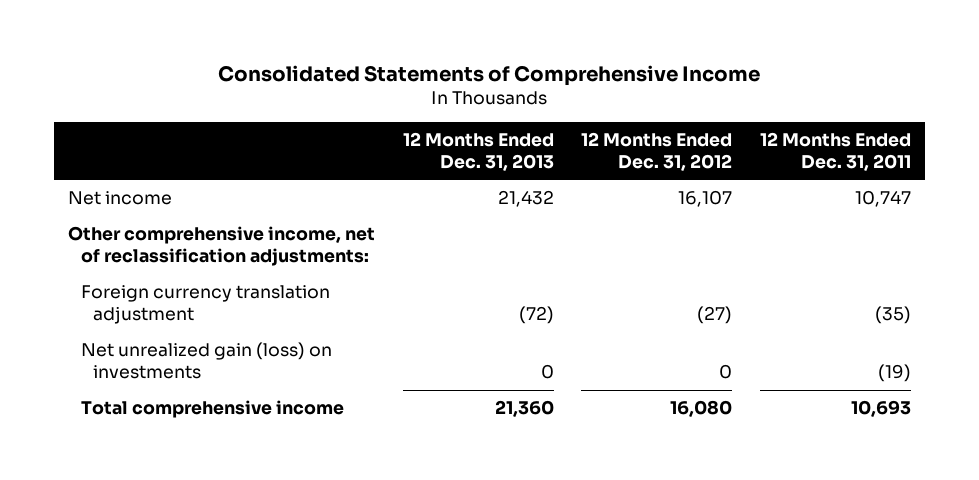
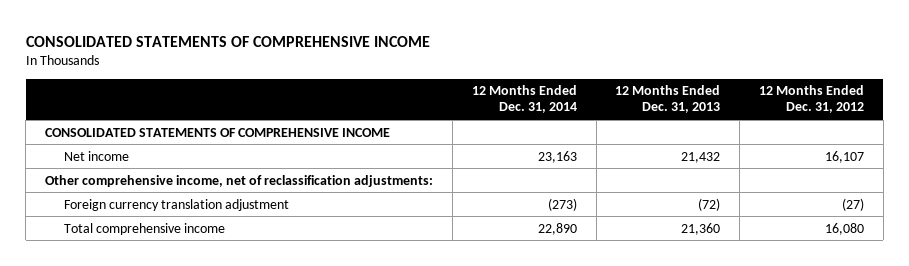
- Consolidated Statements of Comprehensive Income
+ CONSOLIDATED STATEMENTS OF COMPREHENSIVE INCOME
- | 12 Months Ended Dec. 31, 2013 | 12 Months Ended Dec. 31, 2012 | 12 Months Ended Dec. 31, 2011
+ | 12 Months Ended Dec. 31, 2014 | 12 Months Ended Dec. 31, 2013 | 12 Months Ended Dec. 31, 2012
+ CONSOLIDATED STATEMENTS OF COMPREHENSIVE INCOME
- Net unrealized gain (loss) on investments | 0 | 0 | (19)

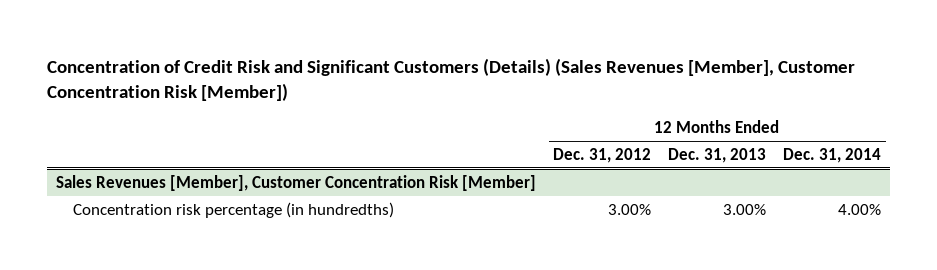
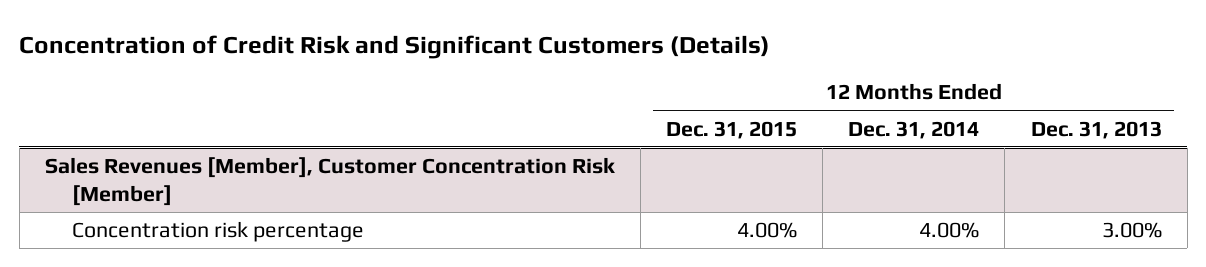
- Concentration of Credit Risk and Significant Customers (Details) (Sales Revenues [Member], Customer Concentration Risk [Member])
+ Concentration of Credit Risk and Significant Customers (Details)
- | 12 Months Ended Dec. 31, 2012 | 12 Months Ended Dec. 31, 2013 | 12 Months Ended Dec. 31, 2014
+ | 12 Months Ended Dec. 31, 2015 | 12 Months Ended Dec. 31, 2014 | 12 Months Ended Dec. 31, 2013
@ Sales Revenues [Member], Customer Concentration Risk [Member]
- Concentration risk percentage (in hundredths) | 3.00% | 3.00% | 4.00%
+ Concentration risk percentage | 4.00% | 4.00% | 3.00%

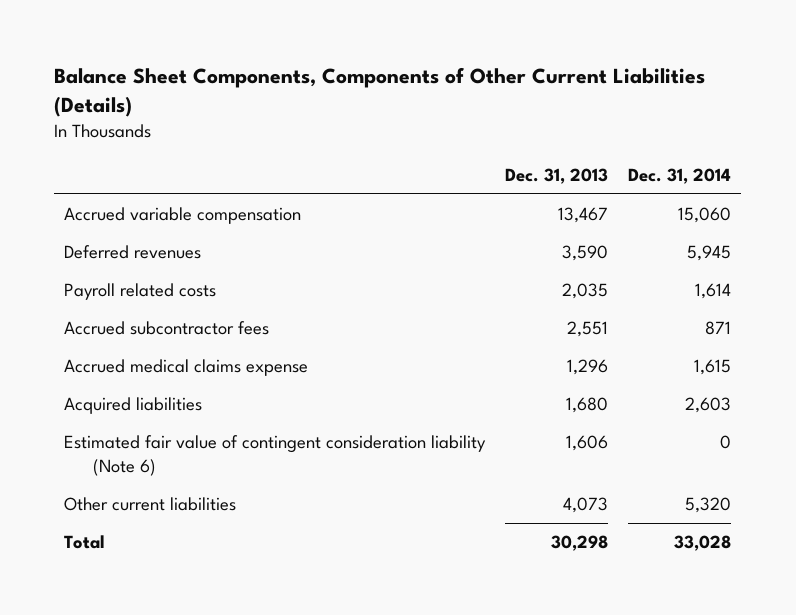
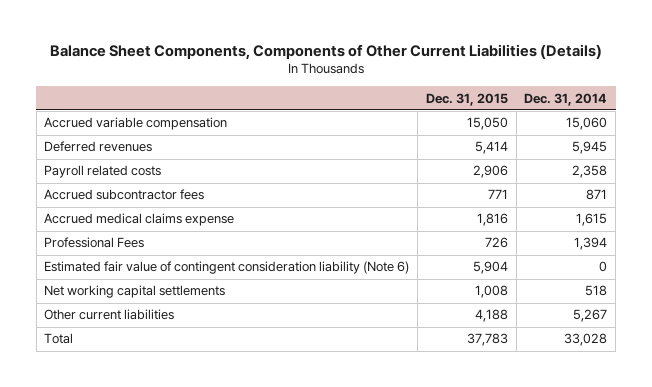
- | Dec. 31, 2013 | Dec. 31, 2014
+ | Dec. 31, 2015 | Dec. 31, 2014
- Payroll related costs | 2,035 | 1,614
+ Payroll related costs | 2,906 | 2,358
- Acquired liabilities | 1,680 | 2,603
+ Professional Fees | 726 | 1,394
- Other current liabilities | 4,073 | 5,320
+ Net working capital settlements | 1,008 | 518
+ Other current liabilities | 4,188 | 5,267

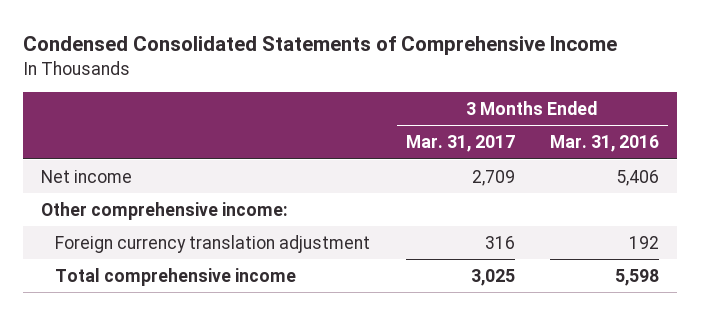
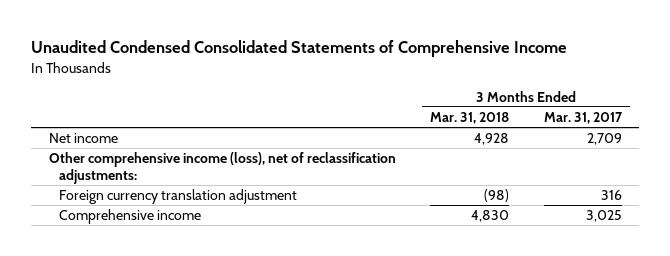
- Condensed Consolidated Statements of Comprehensive Income
+ Unaudited Condensed Consolidated Statements of Comprehensive Income
- | 3 Months Ended Mar. 31, 2017 | 3 Months Ended Mar. 31, 2016
+ | 3 Months Ended Mar. 31, 2018 | 3 Months Ended Mar. 31, 2017
- Other comprehensive income:
+ Other comprehensive income (loss), net of reclassification adjustments:
- Total comprehensive income | 3,025 | 5,598
+ Comprehensive income | 4,830 | 3,025

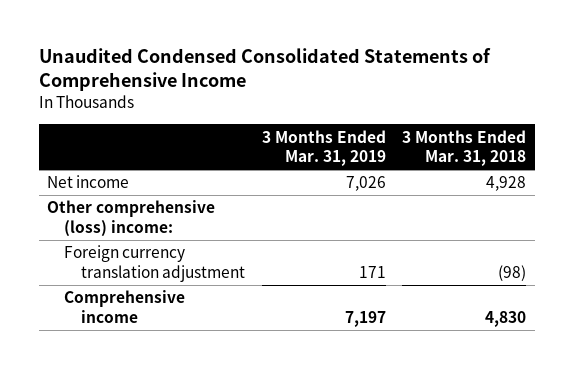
- | 3 Months Ended Mar. 31, 2018 | 3 Months Ended Mar. 31, 2017
+ | 3 Months Ended Mar. 31, 2019 | 3 Months Ended Mar. 31, 2018
- Other comprehensive income (loss), net of reclassification adjustments:
+ Other comprehensive (loss) income:

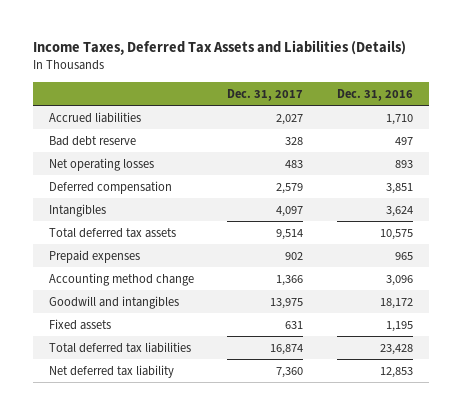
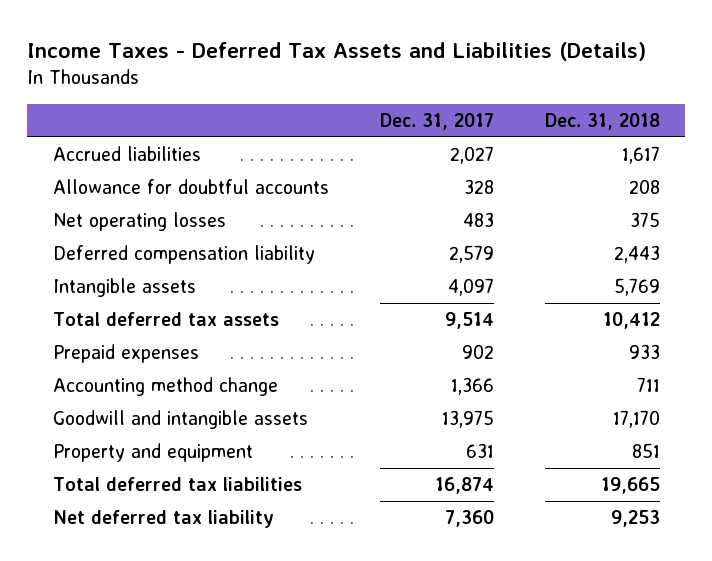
- Income Taxes, Deferred Tax Assets and Liabilities (Details)
+ Income Taxes - Deferred Tax Assets and Liabilities (Details)
- | Dec. 31, 2017 | Dec. 31, 2016
+ | Dec. 31, 2017 | Dec. 31, 2018
- Bad debt reserve | 328 | 497
+ Allowance for doubtful accounts | 328 | 208
- Deferred compensation | 2,579 | 3,851
- Intangibles | 4,097 | 3,624
+ Deferred compensation liability | 2,579 | 2,443
+ Intangible assets | 4,097 | 5,769
- Goodwill and intangibles | 13,975 | 18,172
- Fixed assets | 631 | 1,195
+ Goodwill and intangible assets | 13,975 | 17,170
+ Property and equipment | 631 | 851

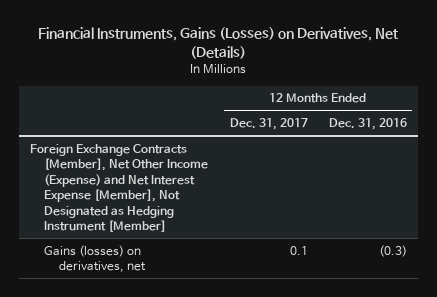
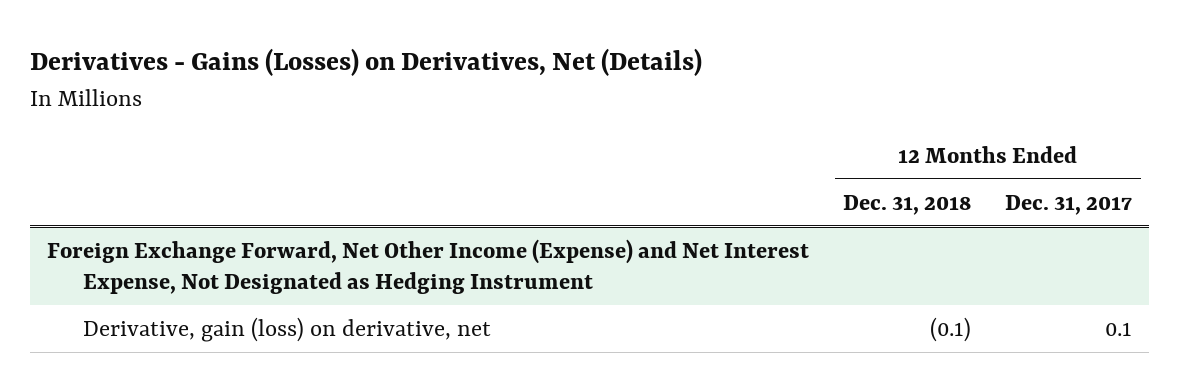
- Financial Instruments, Gains (Losses) on Derivatives, Net (Details)
+ Derivatives - Gains (Losses) on Derivatives, Net (Details)
- | 12 Months Ended Dec. 31, 2017 | 12 Months Ended Dec. 31, 2016
+ | 12 Months Ended Dec. 31, 2018 | 12 Months Ended Dec. 31, 2017
- Foreign Exchange Contracts [Member], Net Other Income (Expense) and Net Interest Expense [Member], Not Designated as Hedging Instrument [Member]
- Gains (losses) on derivatives, net | 0.1 | (0.3)
+ Foreign Exchange Forward, Net Other Income (Expense) and Net Interest Expense, Not Designated as Hedging Instrument
+ Derivative, gain (loss) on derivative, net | (0.1) | 0.1

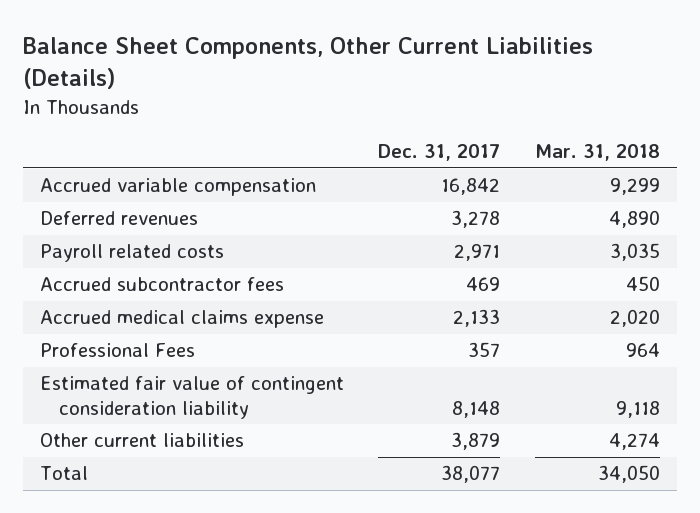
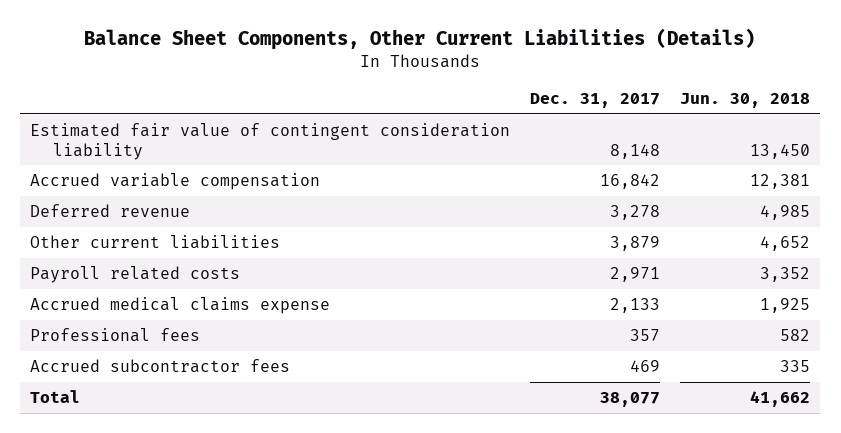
- | Dec. 31, 2017 | Mar. 31, 2018
+ | Dec. 31, 2017 | Jun. 30, 2018
moved up: Estimated fair value of contingent consideration liability | 8,148 | 13,450
- Deferred revenues | 3,278 | 4,890
+ Deferred revenue | 3,278 | 4,985
moved up: Other current liabilities | 3,879 | 4,652
- Professional Fees | 357 | 964
+ Professional fees | 357 | 582
moved down: Accrued subcontractor fees | 469 | 335

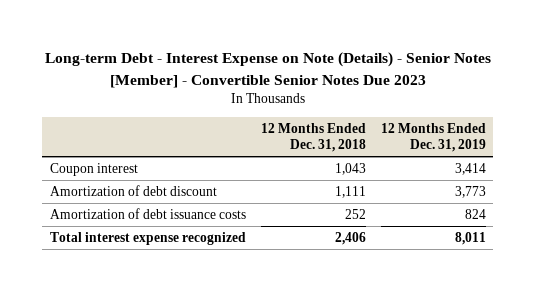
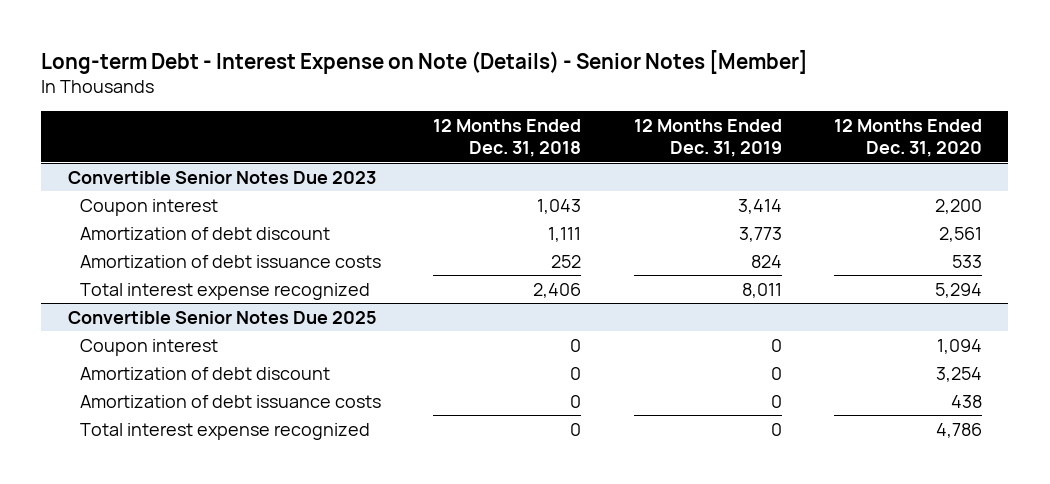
- Long-term Debt - Interest Expense on Note (Details) - Senior Notes [Member] - Convertible Senior Notes Due 2023
+ Long-term Debt - Interest Expense on Note (Details) - Senior Notes [Member]
- | 12 Months Ended Dec. 31, 2018 | 12 Months Ended Dec. 31, 2019
+ | 12 Months Ended Dec. 31, 2018 | 12 Months Ended Dec. 31, 2019 | 12 Months Ended Dec. 31, 2020
+ Convertible Senior Notes Due 2023
+ Convertible Senior Notes Due 2025
+ Coupon interest | 0 | 0 | 1,094
+ Amortization of debt discount | 0 | 0 | 3,254
+ Amortization of debt issuance costs | 0 | 0 | 438
+ Total interest expense recognized | 0 | 0 | 4,786

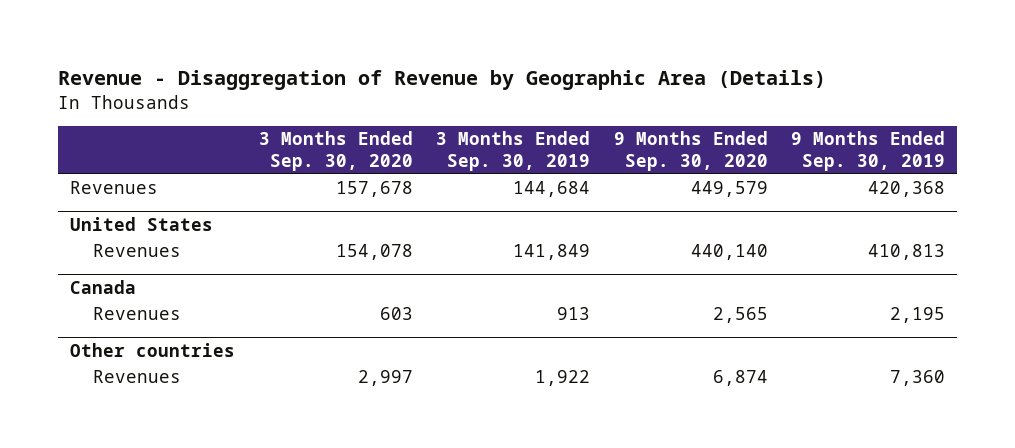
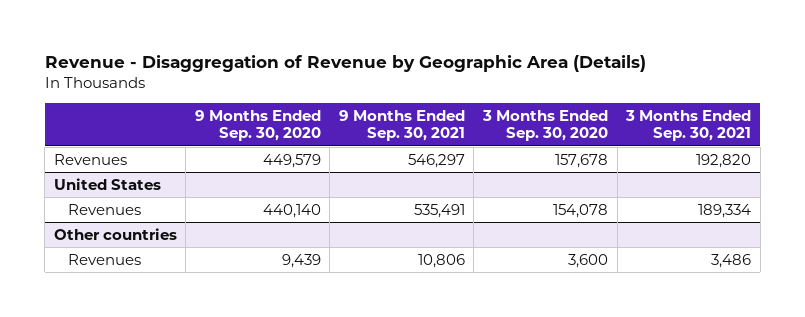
- | 3 Months Ended Sep. 30, 2020 | 3 Months Ended Sep. 30, 2019 | 9 Months Ended Sep. 30, 2020 | 9 Months Ended Sep. 30, 2019
+ | 9 Months Ended Sep. 30, 2020 | 9 Months Ended Sep. 30, 2021 | 3 Months Ended Sep. 30, 2020 | 3 Months Ended Sep. 30, 2021
- Canada
- Revenues | 603 | 913 | 2,565 | 2,195
@ Other countries
- Revenues | 2,997 | 1,922 | 6,874 | 7,360
+ Revenues | 9,439 | 10,806 | 3,600 | 3,486

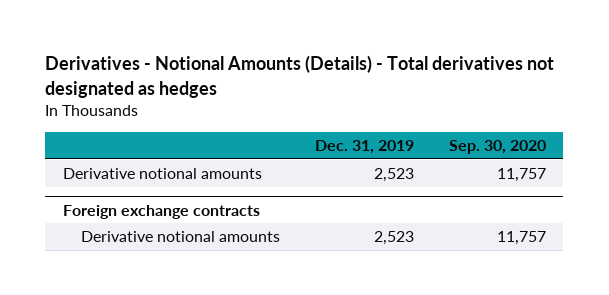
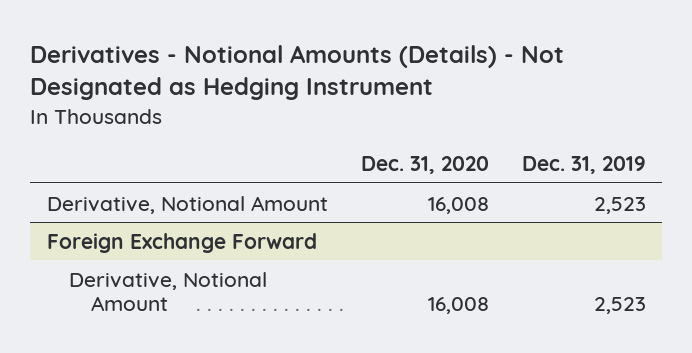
- Derivatives - Notional Amounts (Details) - Total derivatives not designated as hedges
+ Derivatives - Notional Amounts (Details) - Not Designated as Hedging Instrument
- | Dec. 31, 2019 | Sep. 30, 2020
+ | Dec. 31, 2020 | Dec. 31, 2019
- Derivative notional amounts | 2,523 | 11,757
- Foreign exchange contracts
- Derivative notional amounts | 2,523 | 11,757
+ Derivative, Notional Amount | 16,008 | 2,523
+ Foreign Exchange Forward
+ Derivative, Notional Amount | 16,008 | 2,523

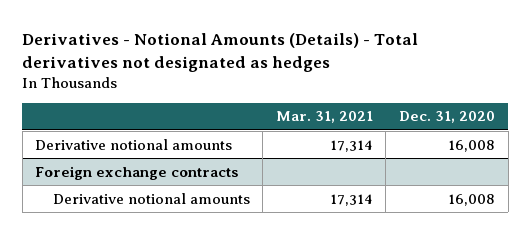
- Derivatives - Notional Amounts (Details) - Not Designated as Hedging Instrument
+ Derivatives - Notional Amounts (Details) - Total derivatives not designated as hedges
- | Dec. 31, 2020 | Dec. 31, 2019
+ | Mar. 31, 2021 | Dec. 31, 2020
- Derivative, Notional Amount | 16,008 | 2,523
- Foreign Exchange Forward
- Derivative, Notional Amount | 16,008 | 2,523
+ Derivative notional amounts | 17,314 | 16,008
+ Foreign exchange contracts
+ Derivative notional amounts | 17,314 | 16,008

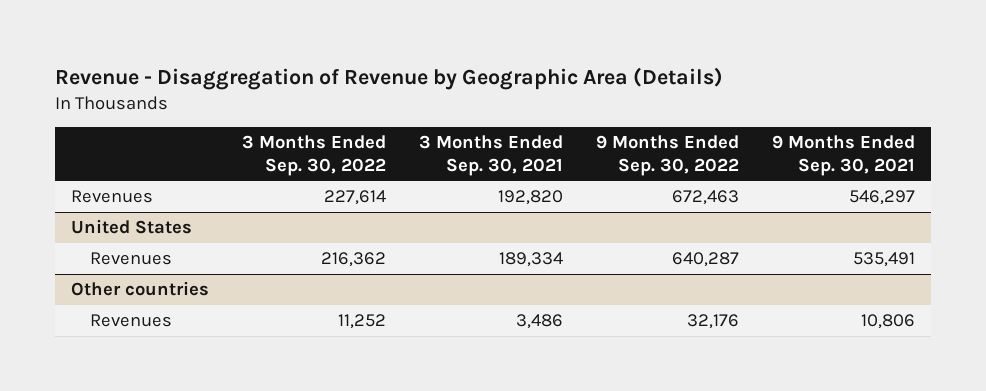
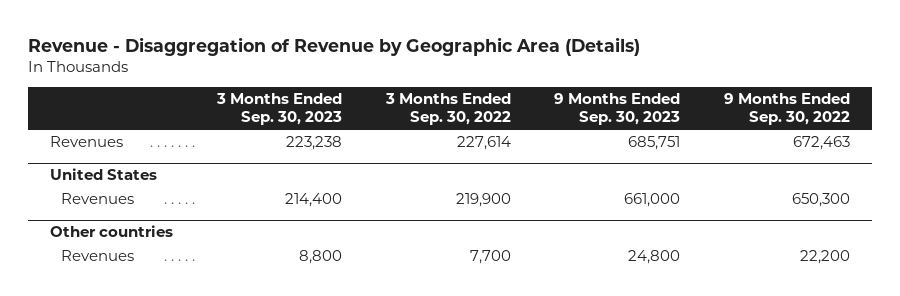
- | 3 Months Ended Sep. 30, 2022 | 3 Months Ended Sep. 30, 2021 | 9 Months Ended Sep. 30, 2022 | 9 Months Ended Sep. 30, 2021
+ | 3 Months Ended Sep. 30, 2023 | 3 Months Ended Sep. 30, 2022 | 9 Months Ended Sep. 30, 2023 | 9 Months Ended Sep. 30, 2022
@ United States
- Revenues | 216,362 | 189,334 | 640,287 | 535,491
+ Revenues | 214,400 | 219,900 | 661,000 | 650,300
@ Other countries
- Revenues | 11,252 | 3,486 | 32,176 | 10,806
+ Revenues | 8,800 | 7,700 | 24,800 | 22,200

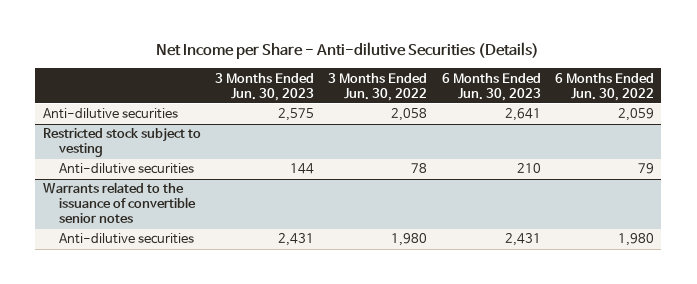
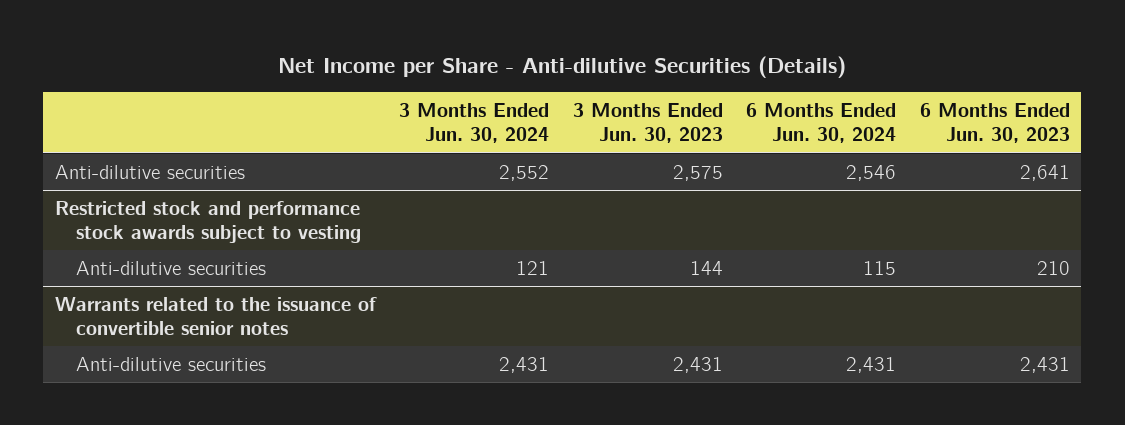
- | 3 Months Ended Jun. 30, 2023 | 3 Months Ended Jun. 30, 2022 | 6 Months Ended Jun. 30, 2023 | 6 Months Ended Jun. 30, 2022
+ | 3 Months Ended Jun. 30, 2024 | 3 Months Ended Jun. 30, 2023 | 6 Months Ended Jun. 30, 2024 | 6 Months Ended Jun. 30, 2023
- Restricted stock subject to vesting
+ Restricted stock and performance stock awards subject to vesting

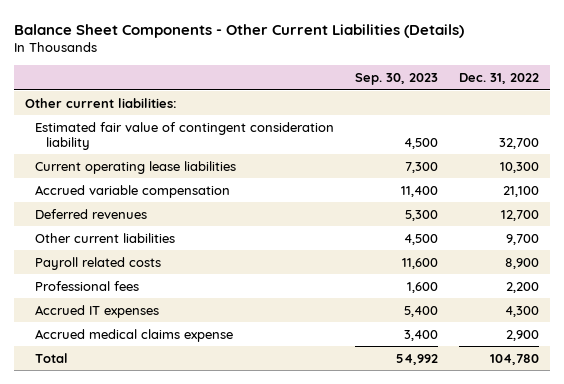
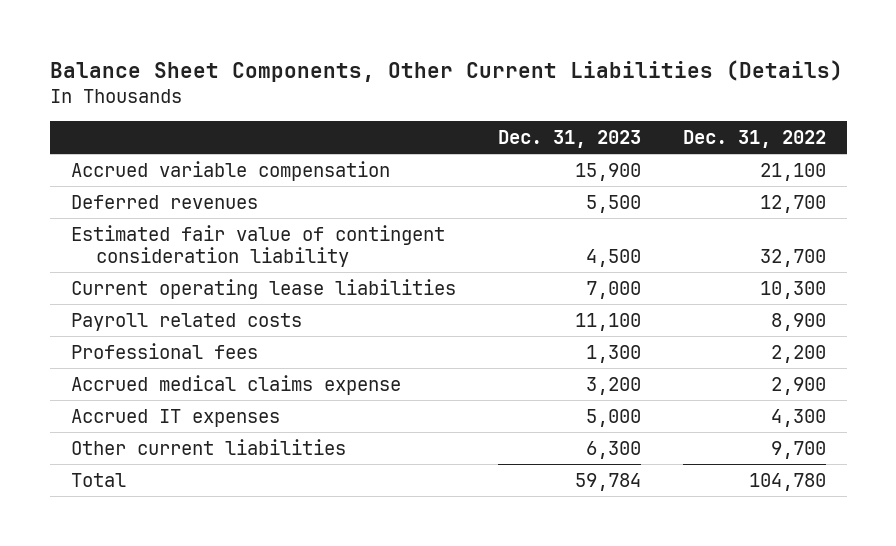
- Balance Sheet Components - Other Current Liabilities (Details)
+ Balance Sheet Components, Other Current Liabilities (Details)
- | Sep. 30, 2023 | Dec. 31, 2022
+ | Dec. 31, 2023 | Dec. 31, 2022
- Other current liabilities:
moved down: Estimated fair value of contingent consideration liability | 4,500 | 32,700
moved down: Current operating lease liabilities | 7,000 | 10,300
moved down: Accrued IT expenses | 5,000 | 4,300
moved down: Other current liabilities | 6,300 | 9,700

